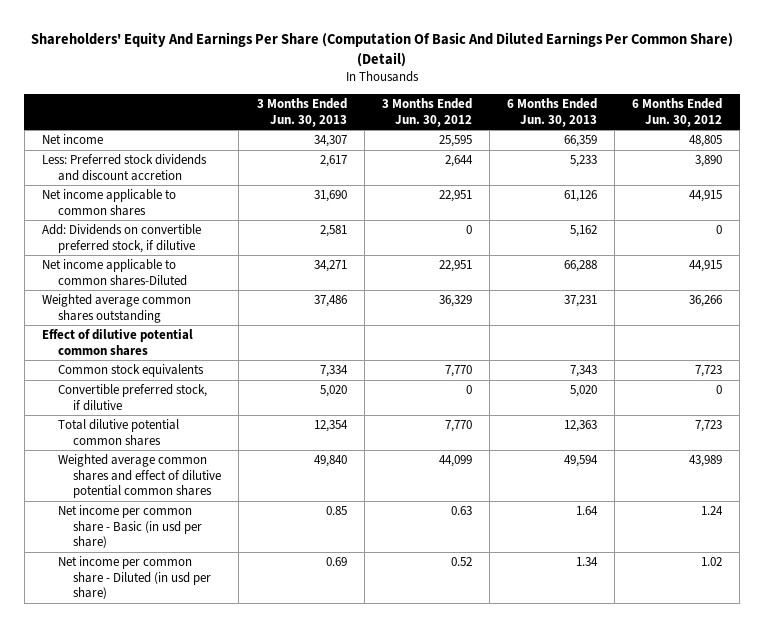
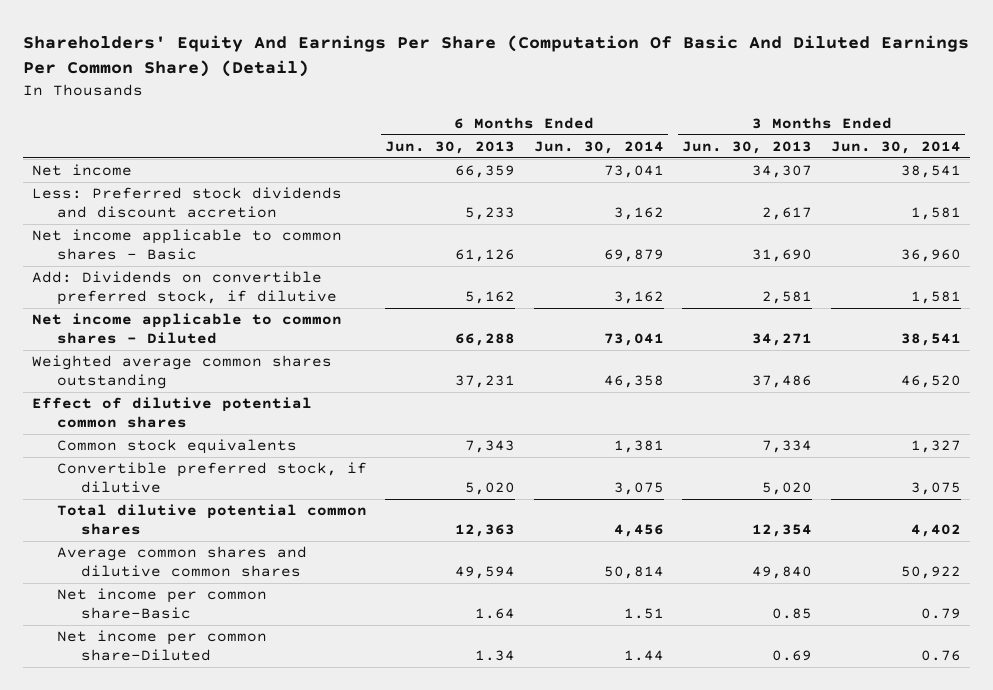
- | 3 Months Ended Jun. 30, 2013 | 3 Months Ended Jun. 30, 2012 | 6 Months Ended Jun. 30, 2013 | 6 Months Ended Jun. 30, 2012
+ | 6 Months Ended Jun. 30, 2013 | 6 Months Ended Jun. 30, 2014 | 3 Months Ended Jun. 30, 2013 | 3 Months Ended Jun. 30, 2014
- Net income applicable to common shares | 31,690 | 22,951 | 61,126 | 44,915
+ Net income applicable to common shares - Basic | 61,126 | 69,879 | 31,690 | 36,960
- Net income applicable to common shares-Diluted | 34,271 | 22,951 | 66,288 | 44,915
+ Net income applicable to common shares - Diluted | 66,288 | 73,041 | 34,271 | 38,541
- Weighted average common shares and effect of dilutive potential common shares | 49,840 | 44,099 | 49,594 | 43,989
- Net income per common share - Basic (in usd per share) | 0.85 | 0.63 | 1.64 | 1.24
- Net income per common share - Diluted (in usd per share) | 0.69 | 0.52 | 1.34 | 1.02
+ Average common shares and dilutive common shares | 49,594 | 50,814 | 49,840 | 50,922
+ Net income per common share-Basic | 1.64 | 1.51 | 0.85 | 0.79
+ Net income per common share-Diluted | 1.34 | 1.44 | 0.69 | 0.76

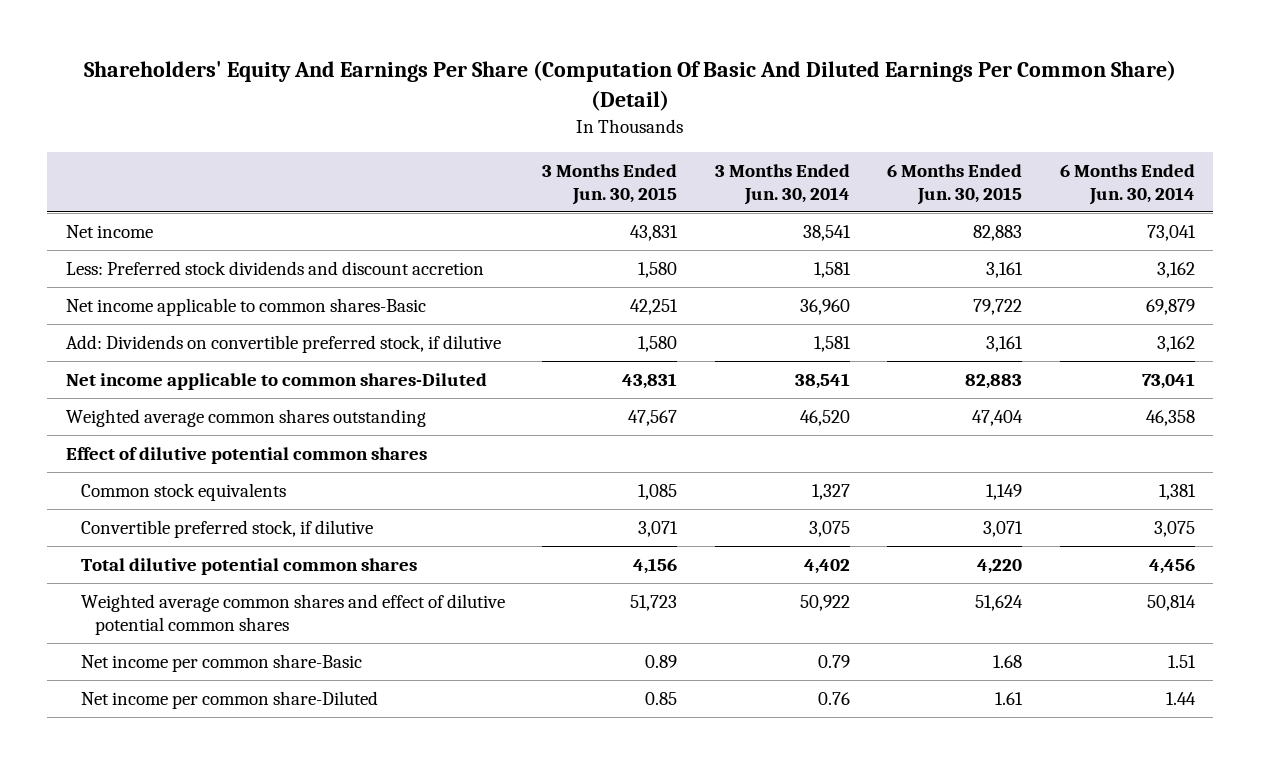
- | 6 Months Ended Jun. 30, 2013 | 6 Months Ended Jun. 30, 2014 | 3 Months Ended Jun. 30, 2013 | 3 Months Ended Jun. 30, 2014
+ | 3 Months Ended Jun. 30, 2015 | 3 Months Ended Jun. 30, 2014 | 6 Months Ended Jun. 30, 2015 | 6 Months Ended Jun. 30, 2014
- Net income applicable to common shares - Basic | 61,126 | 69,879 | 31,690 | 36,960
+ Net income applicable to common shares-Basic | 42,251 | 36,960 | 79,722 | 69,879
- Net income applicable to common shares - Diluted | 66,288 | 73,041 | 34,271 | 38,541
+ Net income applicable to common shares-Diluted | 43,831 | 38,541 | 82,883 | 73,041
- Average common shares and dilutive common shares | 49,594 | 50,814 | 49,840 | 50,922
+ Weighted average common shares and effect of dilutive potential common shares | 51,723 | 50,922 | 51,624 | 50,814

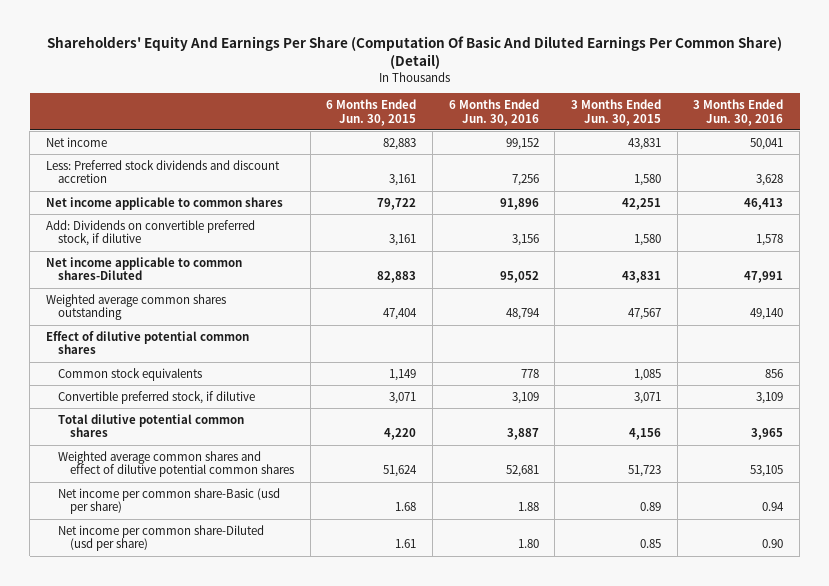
- | 3 Months Ended Jun. 30, 2015 | 3 Months Ended Jun. 30, 2014 | 6 Months Ended Jun. 30, 2015 | 6 Months Ended Jun. 30, 2014
+ | 6 Months Ended Jun. 30, 2015 | 6 Months Ended Jun. 30, 2016 | 3 Months Ended Jun. 30, 2015 | 3 Months Ended Jun. 30, 2016
- Net income applicable to common shares-Basic | 42,251 | 36,960 | 79,722 | 69,879
+ Net income applicable to common shares | 79,722 | 91,896 | 42,251 | 46,413
- Net income per common share-Basic | 0.89 | 0.79 | 1.68 | 1.51
- Net income per common share-Diluted | 0.85 | 0.76 | 1.61 | 1.44
+ Net income per common share-Basic (usd per share) | 1.68 | 1.88 | 0.89 | 0.94
+ Net income per common share-Diluted (usd per share) | 1.61 | 1.80 | 0.85 | 0.90

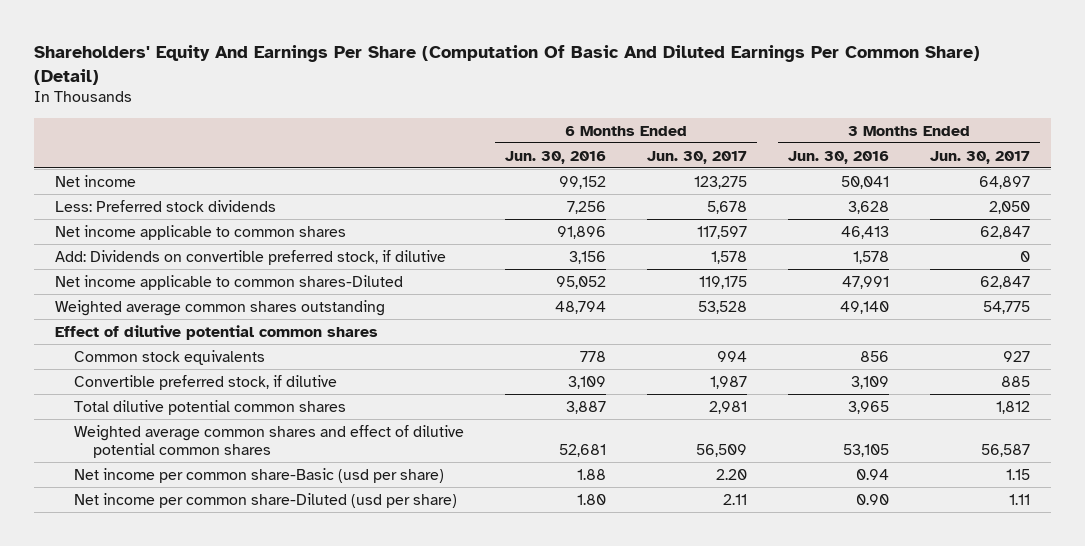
- | 6 Months Ended Jun. 30, 2015 | 6 Months Ended Jun. 30, 2016 | 3 Months Ended Jun. 30, 2015 | 3 Months Ended Jun. 30, 2016
+ | 6 Months Ended Jun. 30, 2016 | 6 Months Ended Jun. 30, 2017 | 3 Months Ended Jun. 30, 2016 | 3 Months Ended Jun. 30, 2017
- Less: Preferred stock dividends and discount accretion | 3,161 | 7,256 | 1,580 | 3,628
+ Less: Preferred stock dividends | 7,256 | 5,678 | 3,628 | 2,050

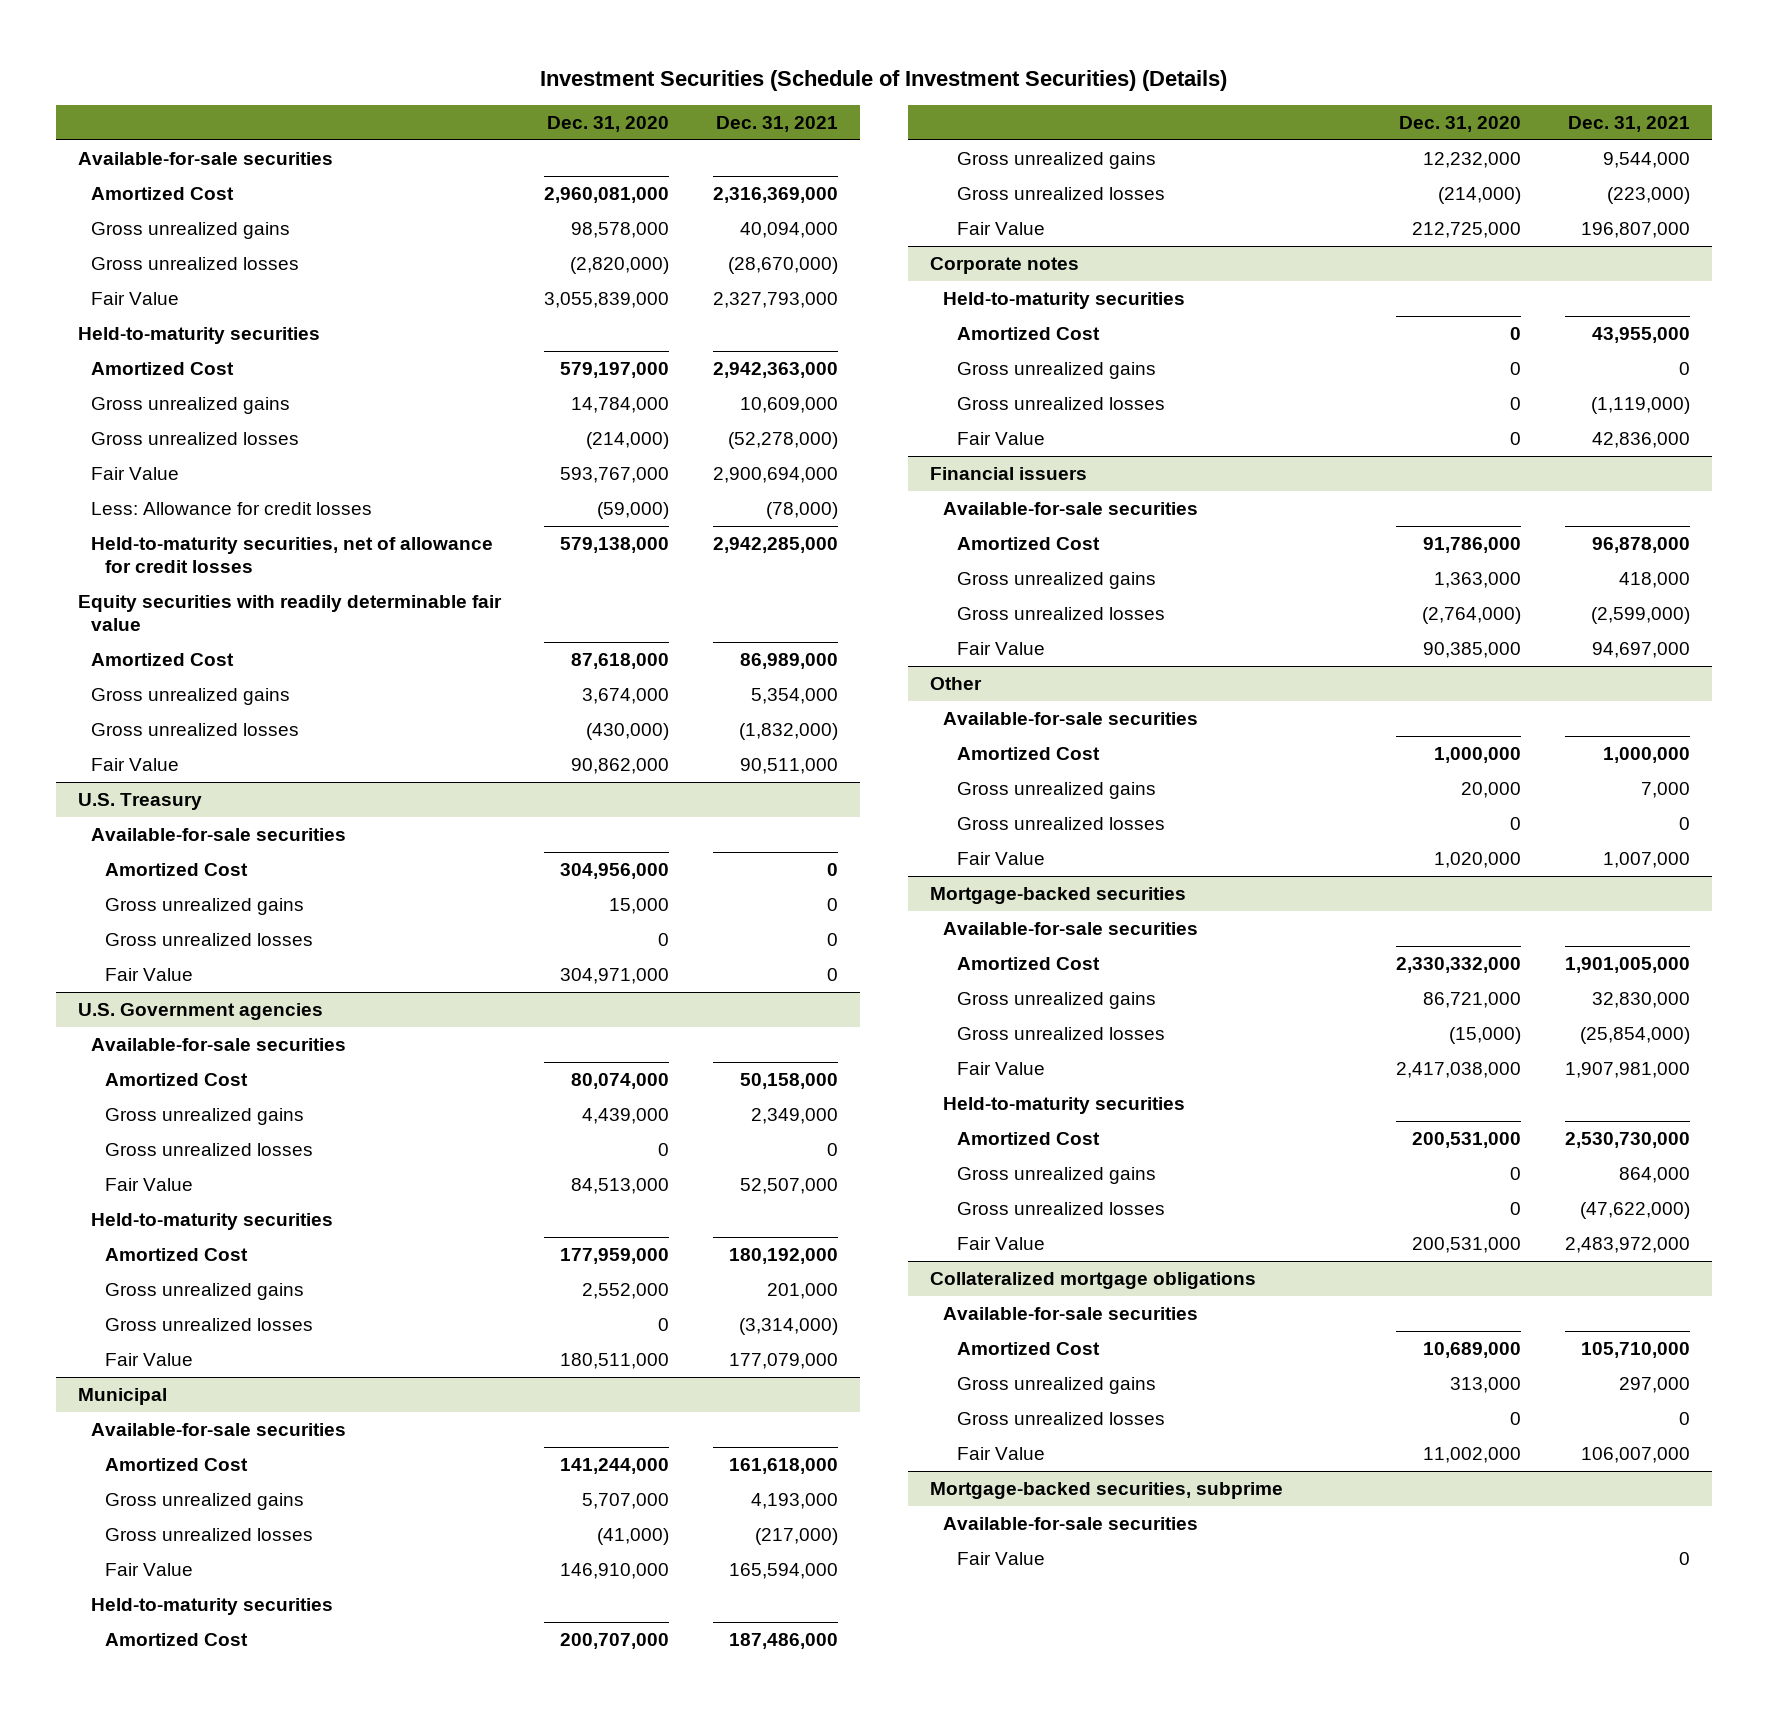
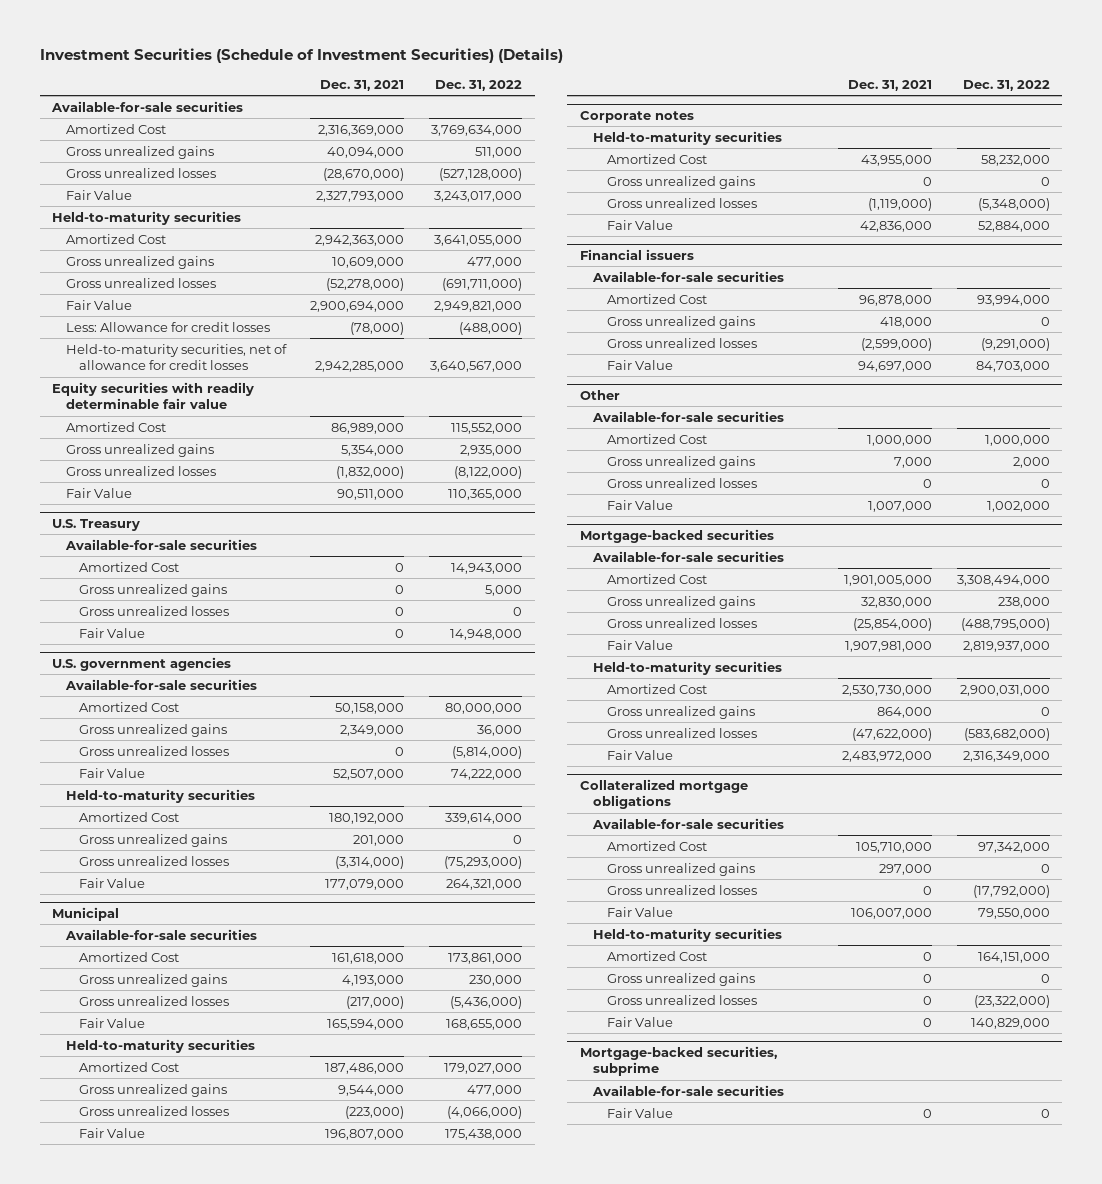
- | Dec. 31, 2020 | Dec. 31, 2021
+ | Dec. 31, 2021 | Dec. 31, 2022
- U.S. Government agencies
+ U.S. government agencies
@ Collateralized mortgage obligations
+ Held-to-maturity securities
+ Amortized Cost | 0 | 164,151,000
+ Gross unrealized gains | 0 | 0
+ Gross unrealized losses | 0 | (23,322,000)
+ Fair Value | 0 | 140,829,000

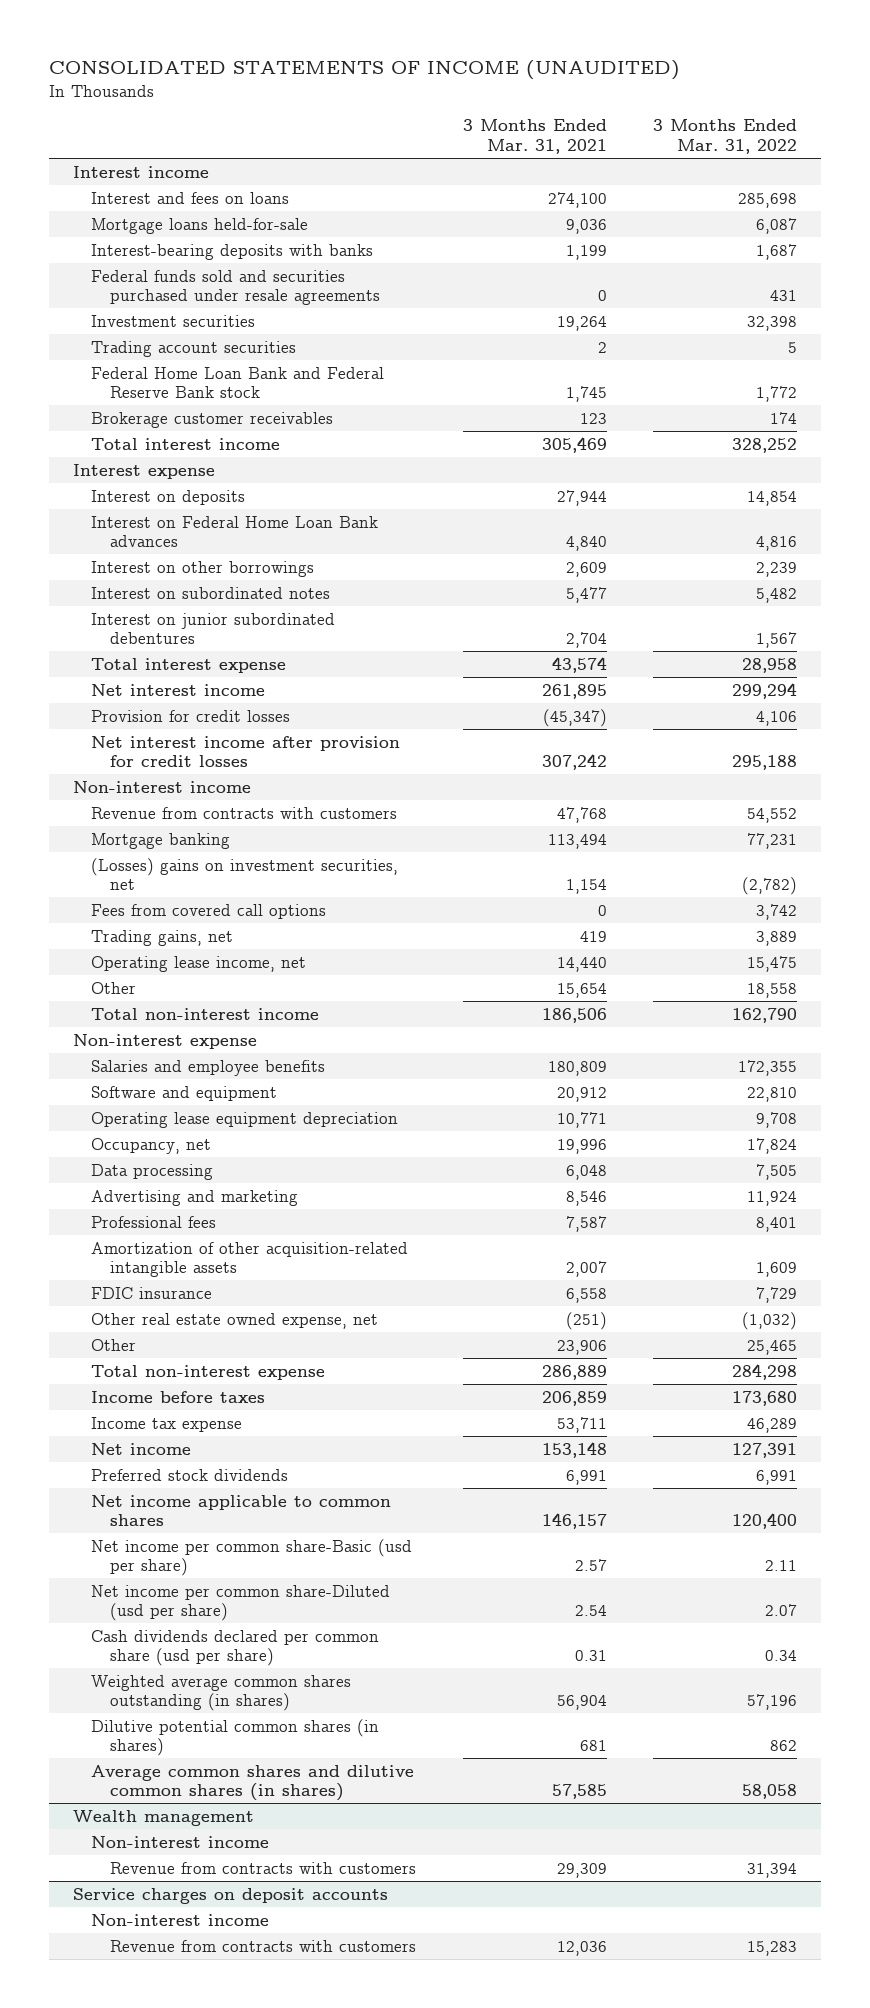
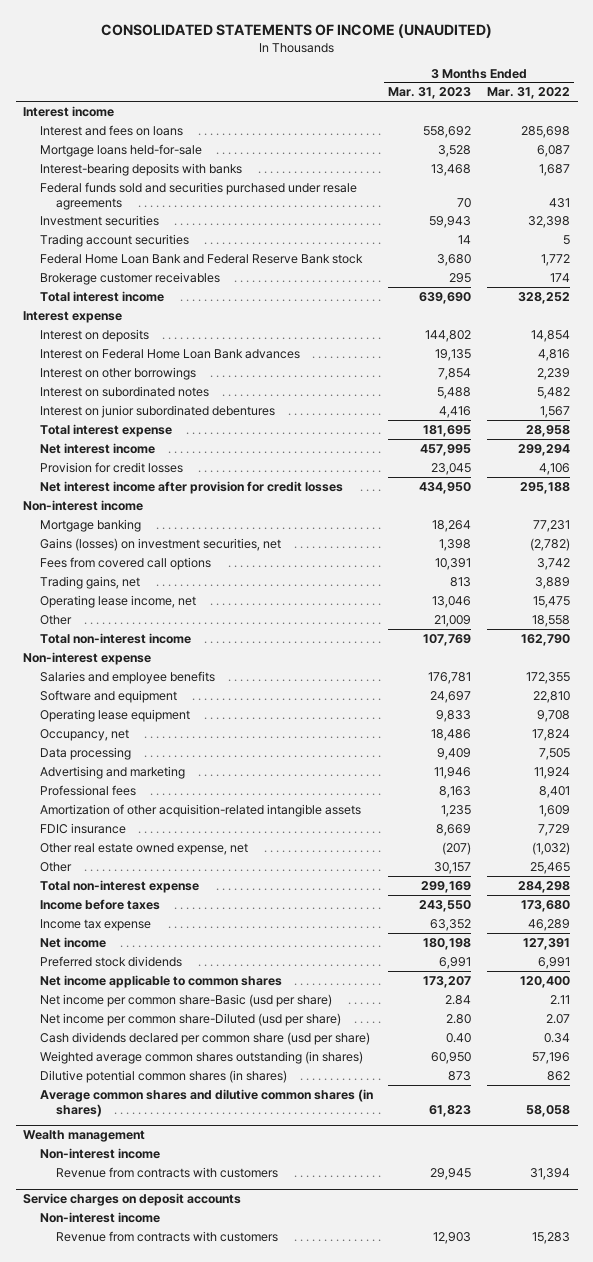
- | 3 Months Ended Mar. 31, 2021 | 3 Months Ended Mar. 31, 2022
+ | 3 Months Ended Mar. 31, 2023 | 3 Months Ended Mar. 31, 2022
- Revenue from contracts with customers | 47,768 | 54,552
- (Losses) gains on investment securities, net | 1,154 | (2,782)
+ Gains (losses) on investment securities, net | 1,398 | (2,782)
- Operating lease equipment depreciation | 10,771 | 9,708
+ Operating lease equipment | 9,833 | 9,708

